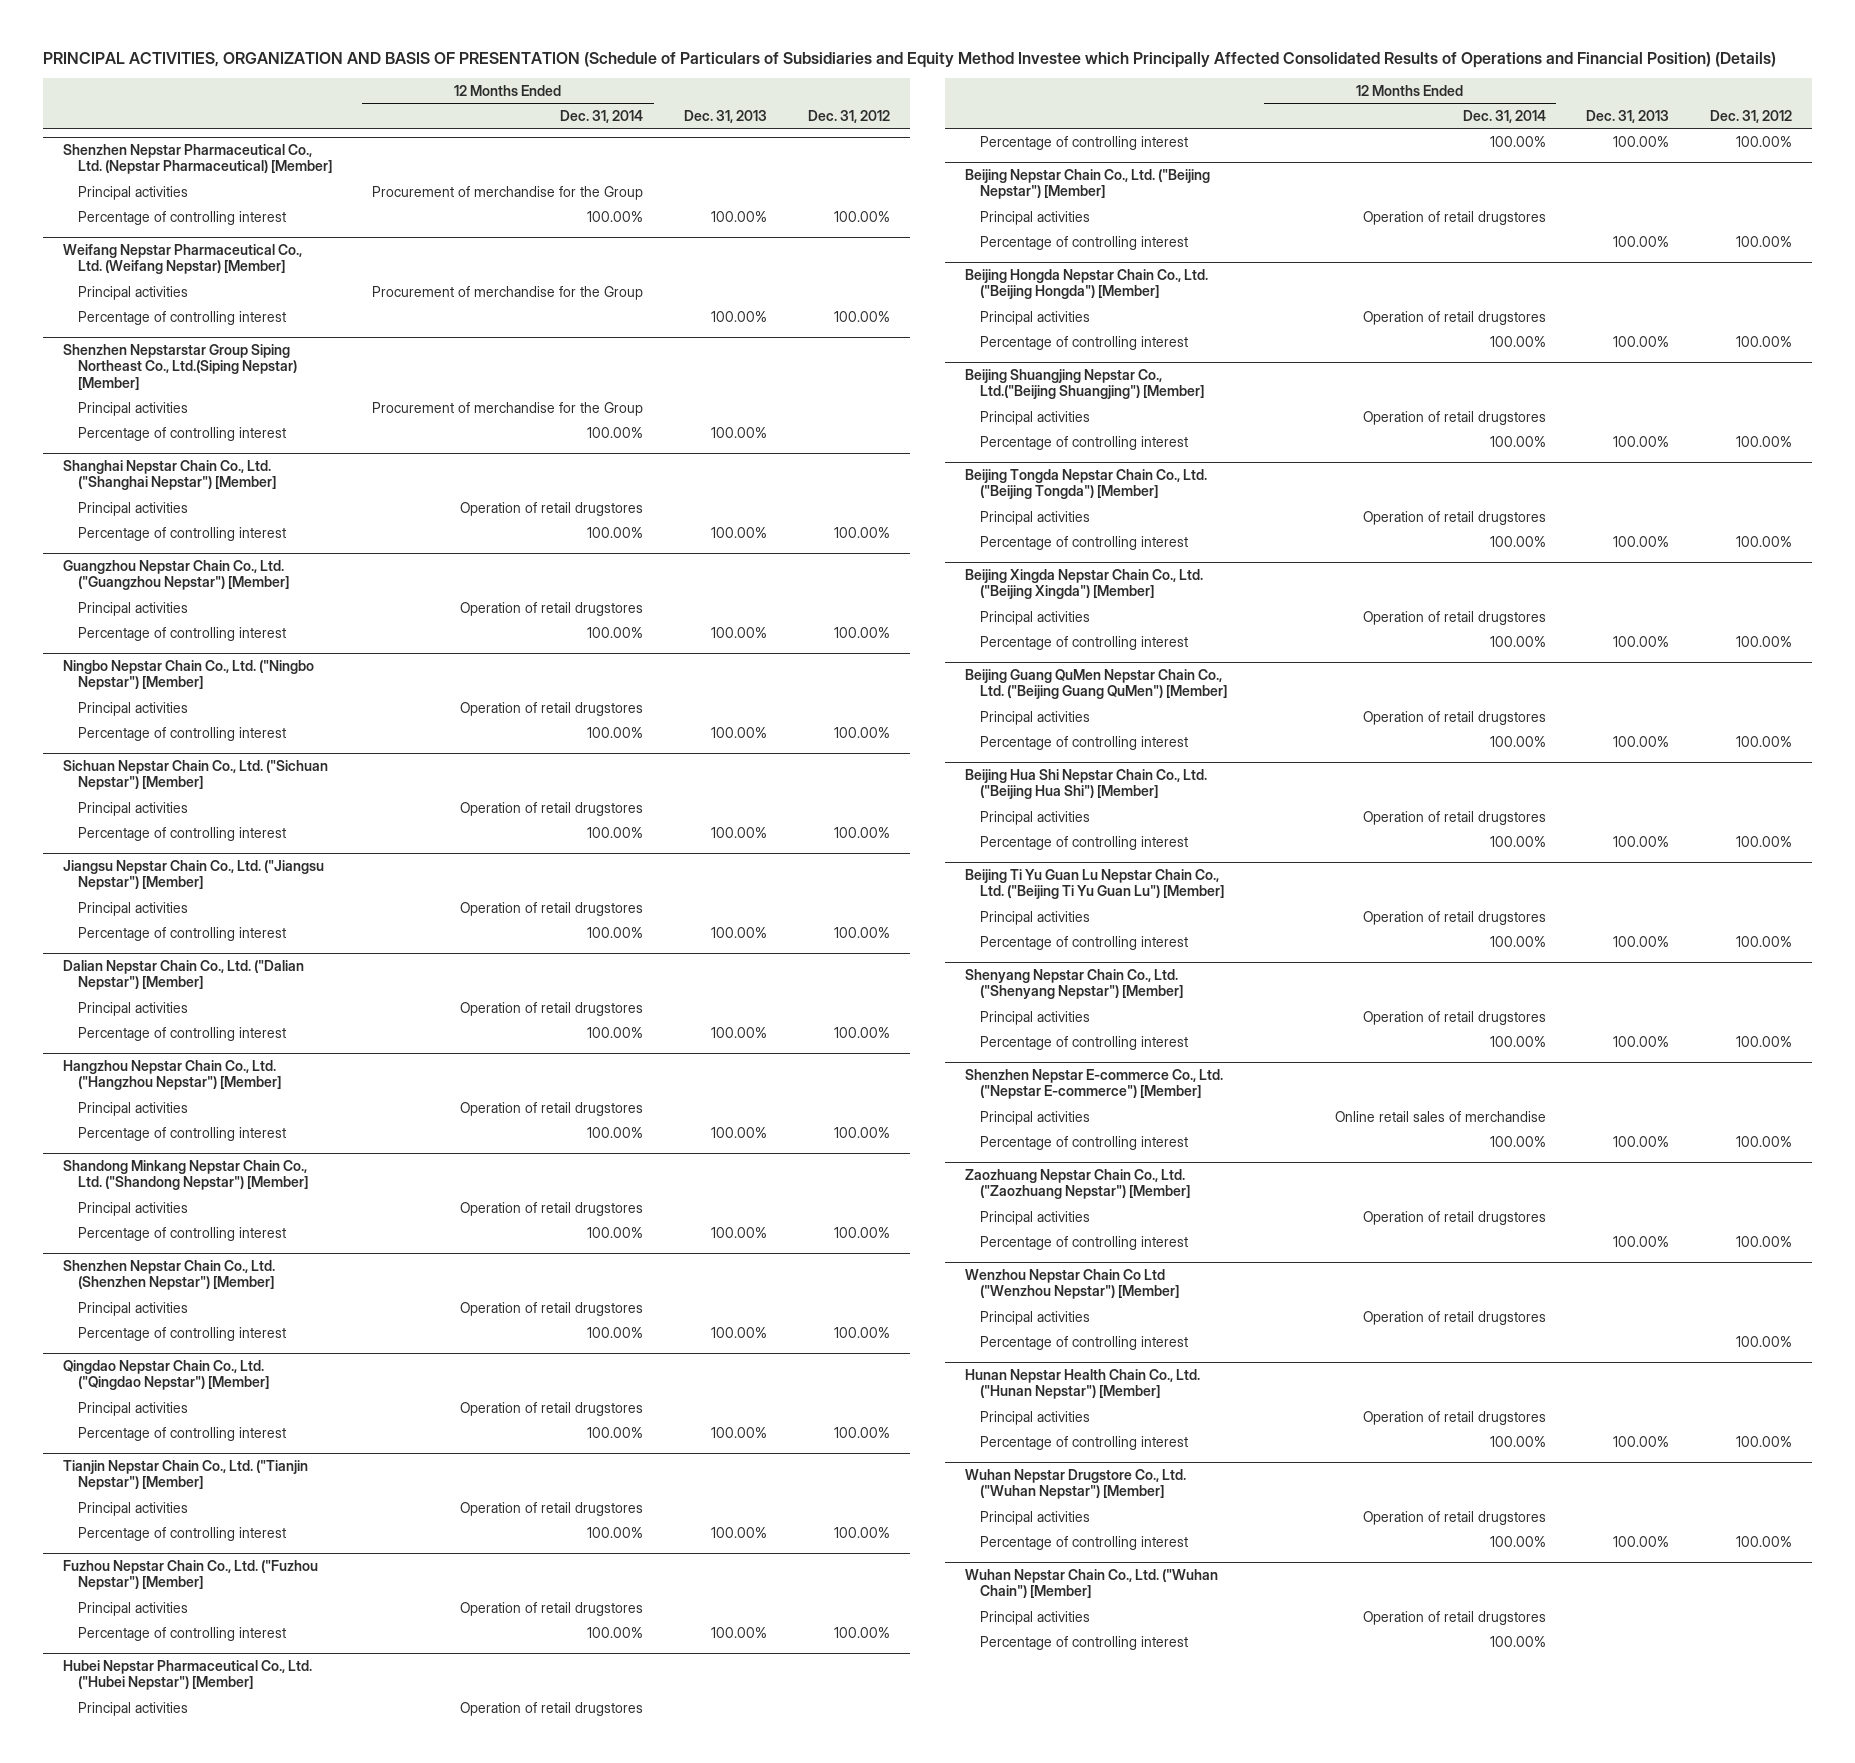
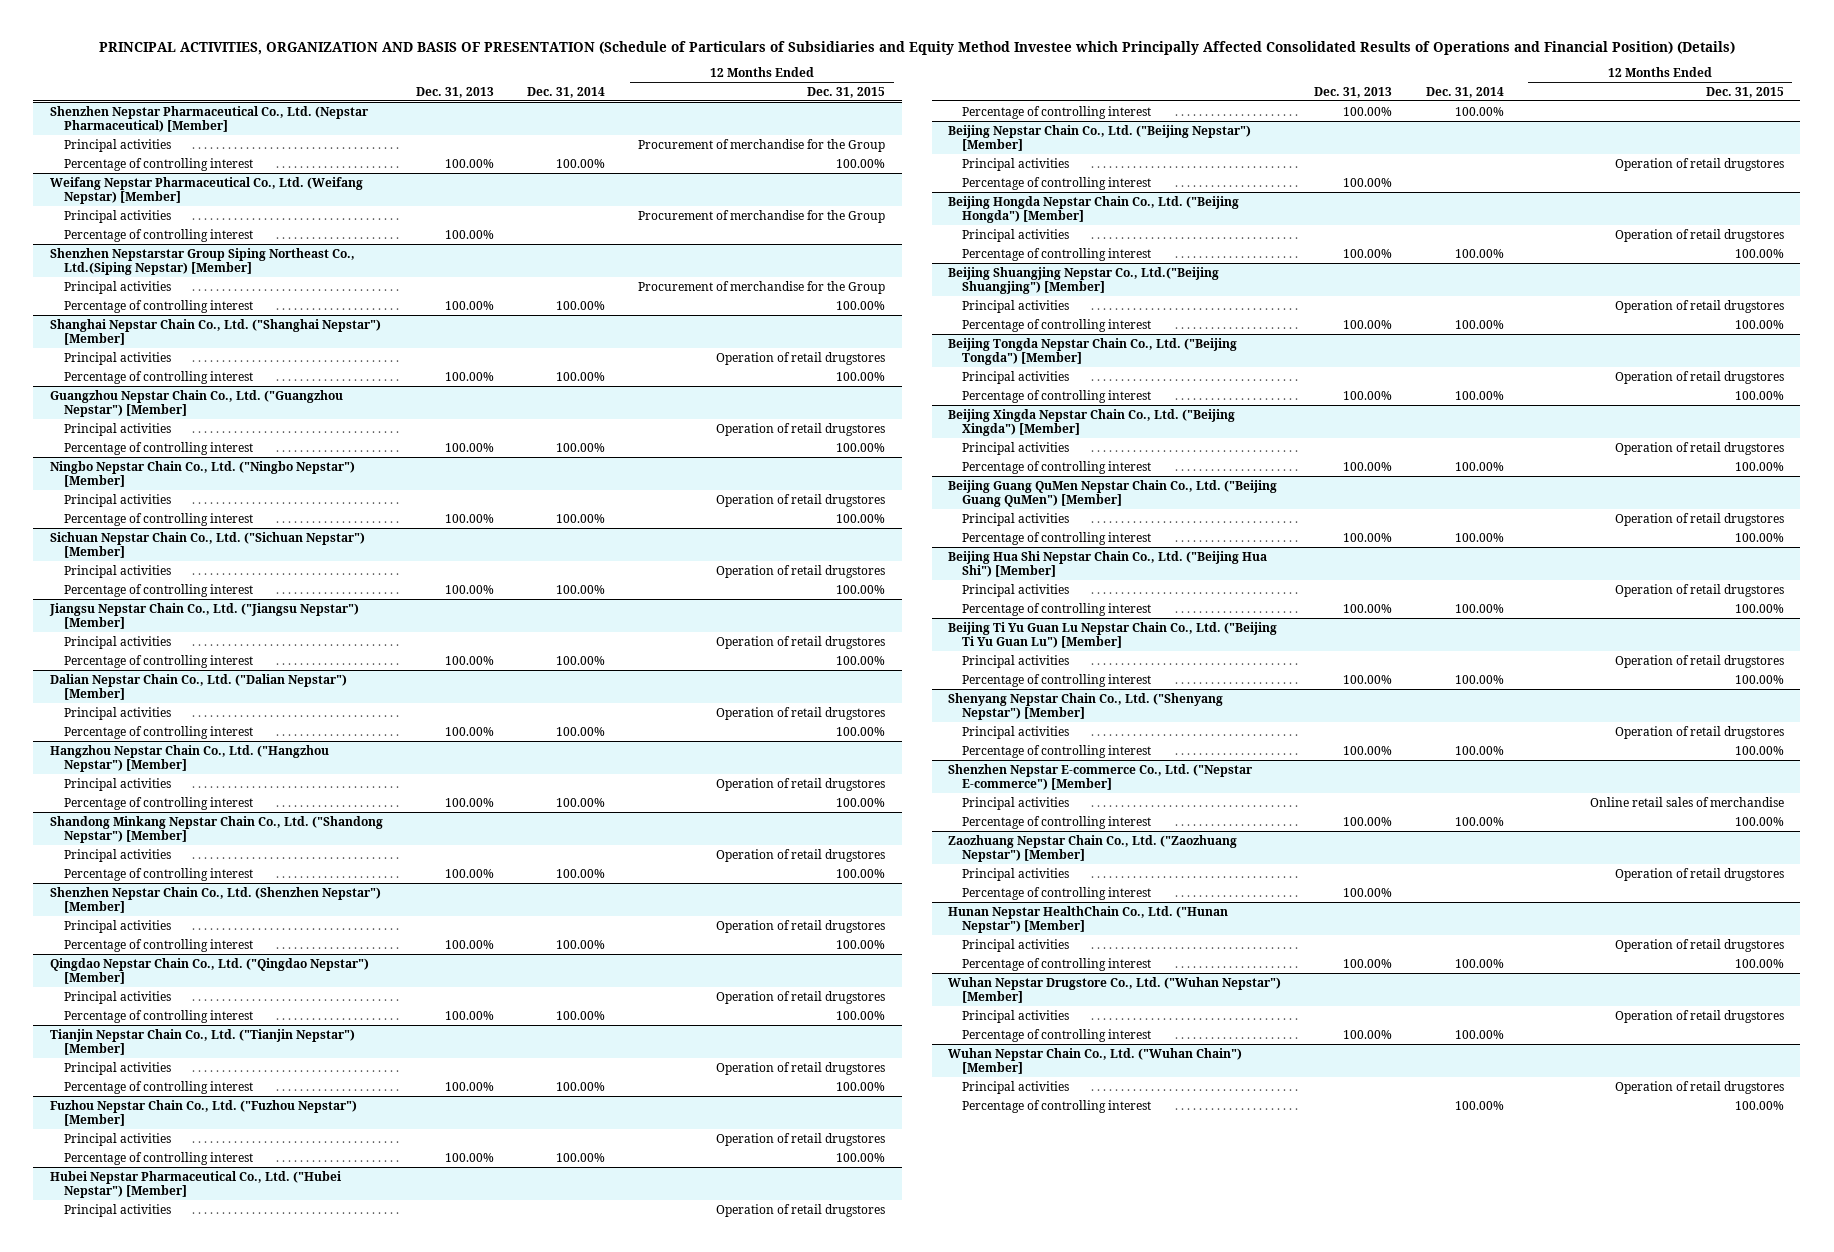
- | 12 Months Ended Dec. 31, 2014 | Dec. 31, 2013 | Dec. 31, 2012
+ | Dec. 31, 2013 | Dec. 31, 2014 | 12 Months Ended Dec. 31, 2015
- Wenzhou Nepstar Chain Co Ltd ("Wenzhou Nepstar") [Member]
- Principal activities | Operation of retail drugstores | |
- Percentage of controlling interest | | | 100.00%
- Hunan Nepstar Health Chain Co., Ltd. ("Hunan Nepstar") [Member]
+ Hunan Nepstar HealthChain Co., Ltd. ("Hunan Nepstar") [Member]

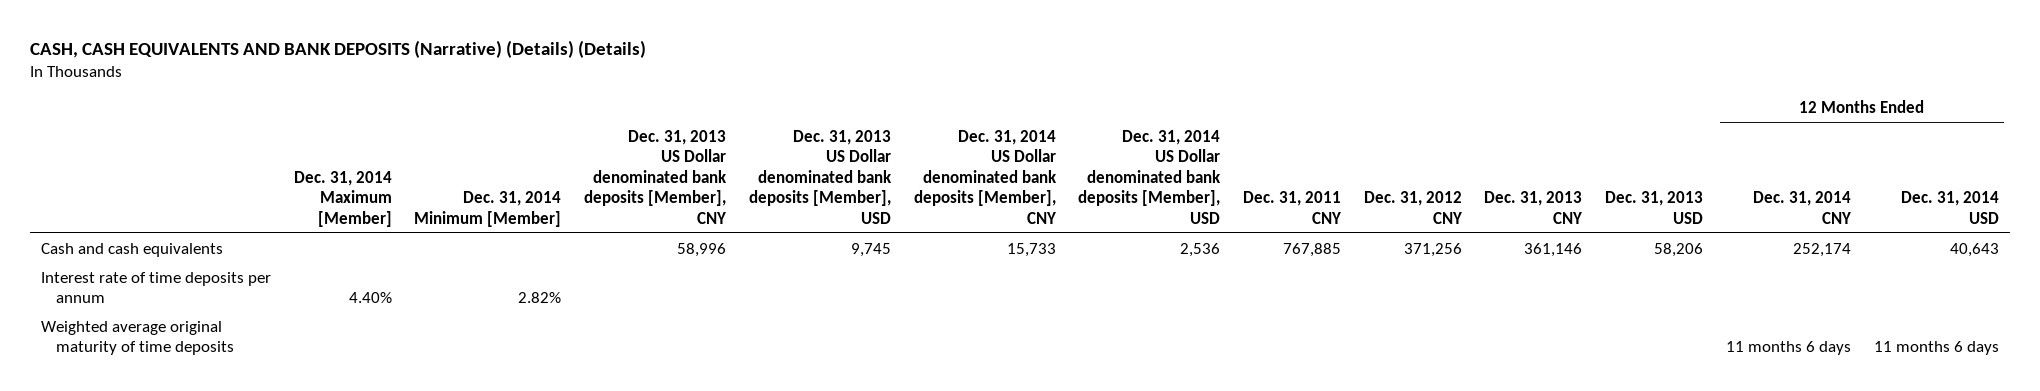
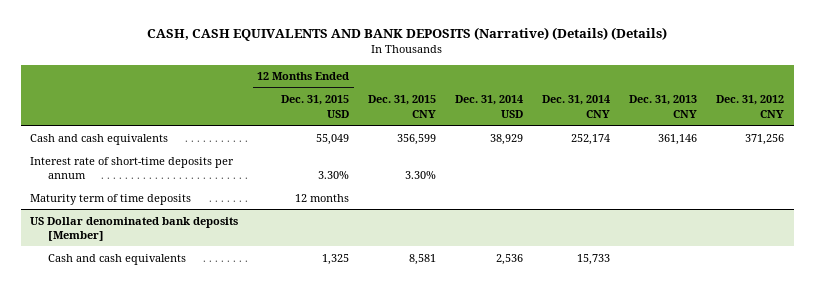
- | Dec. 31, 2014 Maximum [Member] | Dec. 31, 2014 Minimum [Member] | Dec. 31, 2013 US Dollar denominated bank deposits [Member], CNY | Dec. 31, 2013 US Dollar denominated bank deposits [Member], USD | Dec. 31, 2014 US Dollar denominated bank deposits [Member], CNY | Dec. 31, 2014 US Dollar denominated bank deposits [Member], USD | Dec. 31, 2011 CNY | Dec. 31, 2012 CNY | Dec. 31, 2013 CNY | Dec. 31, 2013 USD | 12 Months Ended Dec. 31, 2014 CNY | 12 Months Ended Dec. 31, 2014 USD
+ | 12 Months Ended Dec. 31, 2015 USD | Dec. 31, 2015 CNY | Dec. 31, 2014 USD | Dec. 31, 2014 CNY | Dec. 31, 2013 CNY | Dec. 31, 2012 CNY
- Interest rate of time deposits per annum | 4.40% | 2.82% | | | | | | | | | |
- Weighted average original maturity of time deposits | | | | | | | | | | | 11 months 6 days | 11 months 6 days
+ Interest rate of short-time deposits per annum | 3.30% | 3.30% | | | |
+ Maturity term of time deposits | 12 months | | | | |
+ US Dollar denominated bank deposits [Member]
+ Cash and cash equivalents | 1,325 | 8,581 | 2,536 | 15,733 | |

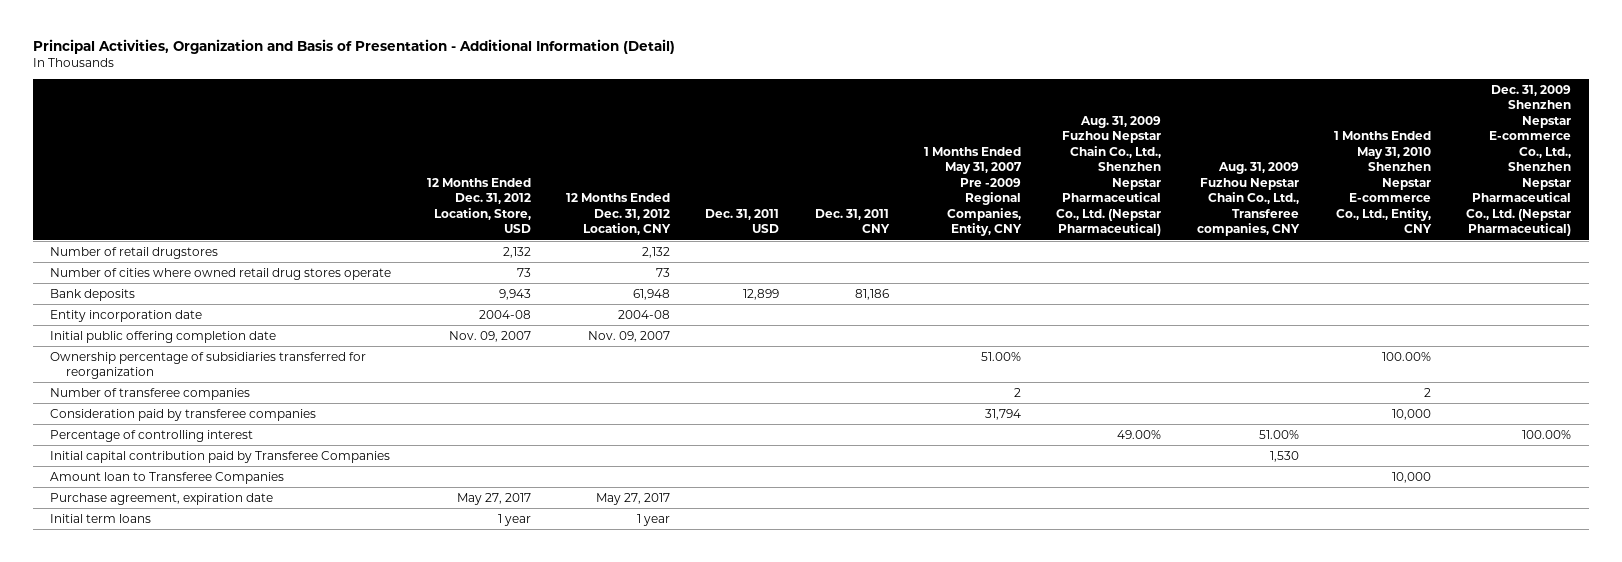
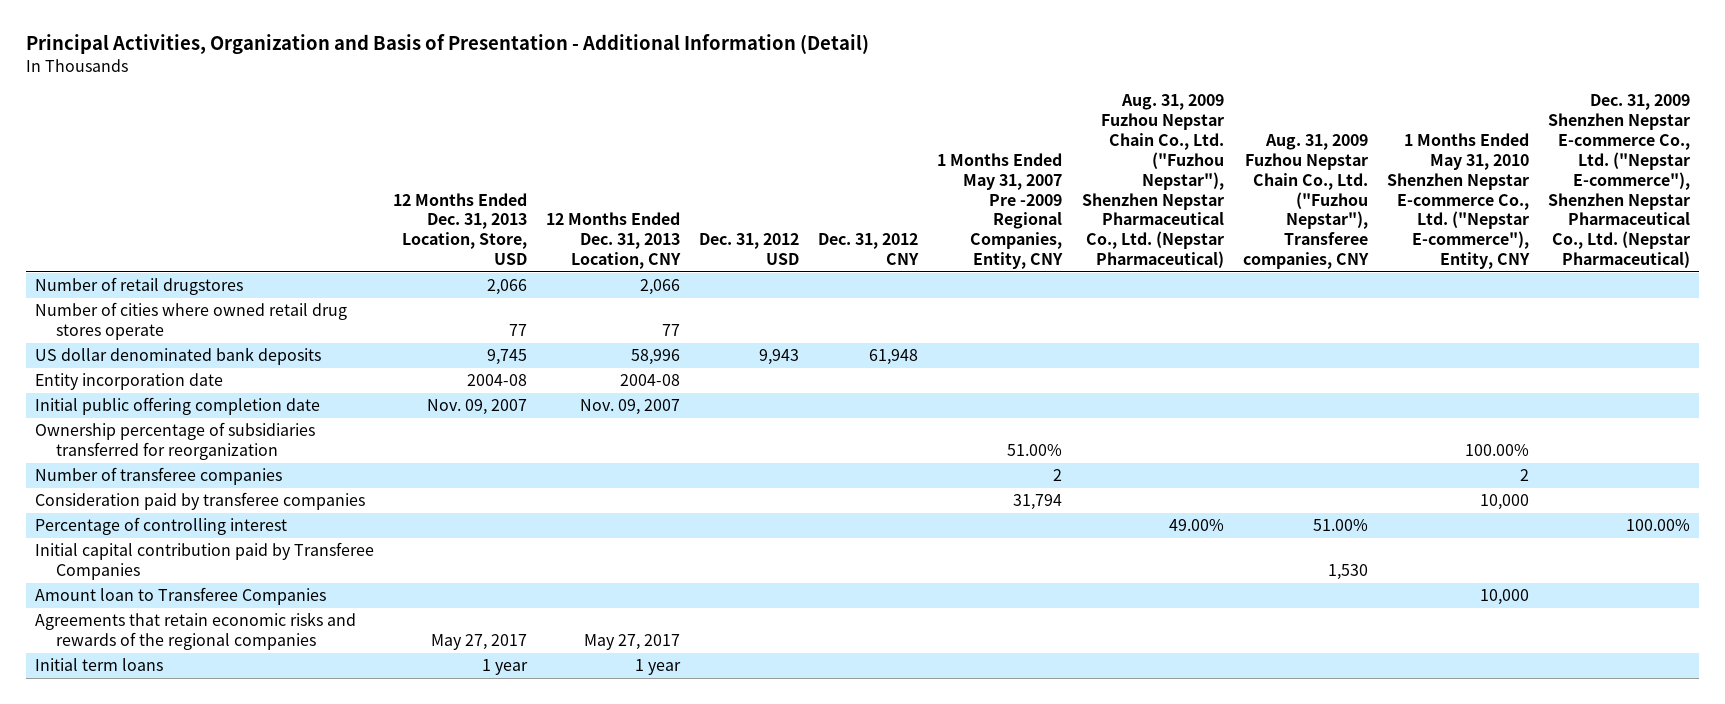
- | 12 Months Ended Dec. 31, 2012 Location, Store, USD | 12 Months Ended Dec. 31, 2012 Location, CNY | Dec. 31, 2011 USD | Dec. 31, 2011 CNY | 1 Months Ended May 31, 2007 Pre -2009 Regional Companies, Entity, CNY | Aug. 31, 2009 Fuzhou Nepstar Chain Co., Ltd., Shenzhen Nepstar Pharmaceutical Co., Ltd. (Nepstar Pharmaceutical) | Aug. 31, 2009 Fuzhou Nepstar Chain Co., Ltd., Transferee companies, CNY | 1 Months Ended May 31, 2010 Shenzhen Nepstar E-commerce Co., Ltd., Entity, CNY | Dec. 31, 2009 Shenzhen Nepstar E-commerce Co., Ltd., Shenzhen Nepstar Pharmaceutical Co., Ltd. (Nepstar Pharmaceutical)
+ | 12 Months Ended Dec. 31, 2013 Location, Store, USD | 12 Months Ended Dec. 31, 2013 Location, CNY | Dec. 31, 2012 USD | Dec. 31, 2012 CNY | 1 Months Ended May 31, 2007 Pre -2009 Regional Companies, Entity, CNY | Aug. 31, 2009 Fuzhou Nepstar Chain Co., Ltd. ("Fuzhou Nepstar"), Shenzhen Nepstar Pharmaceutical Co., Ltd. (Nepstar Pharmaceutical) | Aug. 31, 2009 Fuzhou Nepstar Chain Co., Ltd. ("Fuzhou Nepstar"), Transferee companies, CNY | 1 Months Ended May 31, 2010 Shenzhen Nepstar E-commerce Co., Ltd. ("Nepstar E-commerce"), Entity, CNY | Dec. 31, 2009 Shenzhen Nepstar E-commerce Co., Ltd. ("Nepstar E-commerce"), Shenzhen Nepstar Pharmaceutical Co., Ltd. (Nepstar Pharmaceutical)
- Bank deposits | 9,943 | 61,948 | 12,899 | 81,186 | | | | |
+ US dollar denominated bank deposits | 9,745 | 58,996 | 9,943 | 61,948 | | | | |
- Purchase agreement, expiration date | May 27, 2017 | May 27, 2017 | | | | | | |
+ Agreements that retain economic risks and rewards of the regional companies | May 27, 2017 | May 27, 2017 | | | | | | |

